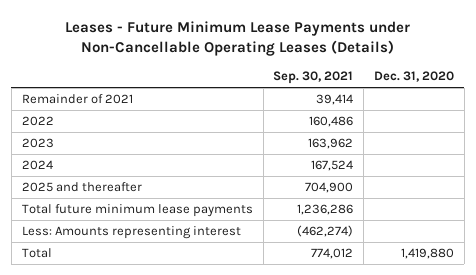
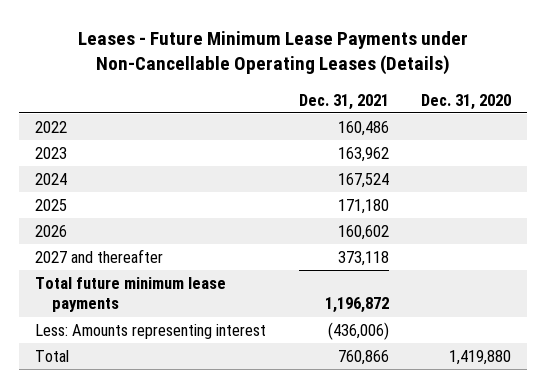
- | Sep. 30, 2021 | Dec. 31, 2020
+ | Dec. 31, 2021 | Dec. 31, 2020
- Remainder of 2021 | 39,414 |
- 2025 and thereafter | 704,900 |
+ 2025 | 171,180 |
+ 2026 | 160,602 |
+ 2027 and thereafter | 373,118 |

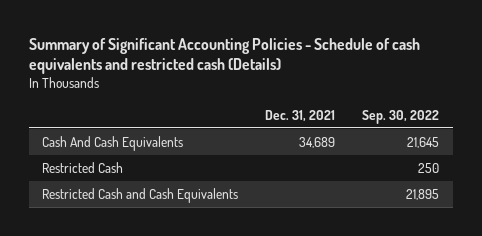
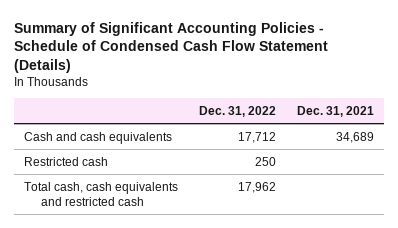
- Summary of Significant Accounting Policies - Schedule of cash equivalents and restricted cash (Details)
+ Summary of Significant Accounting Policies - Schedule of Condensed Cash Flow Statement (Details)
- | Dec. 31, 2021 | Sep. 30, 2022
+ | Dec. 31, 2022 | Dec. 31, 2021
- Cash And Cash Equivalents | 34,689 | 21,645
- Restricted Cash | | 250
- Restricted Cash and Cash Equivalents | | 21,895
+ Cash and cash equivalents | 17,712 | 34,689
+ Restricted cash | 250 |
+ Total cash, cash equivalents and restricted cash | 17,962 |

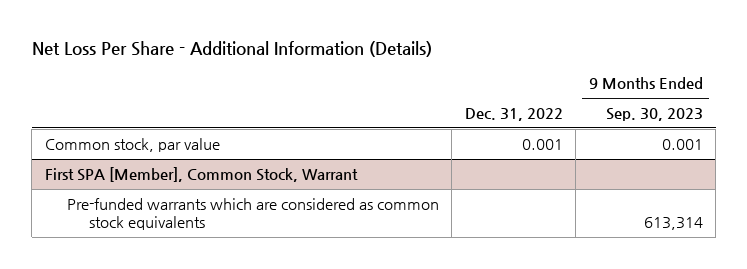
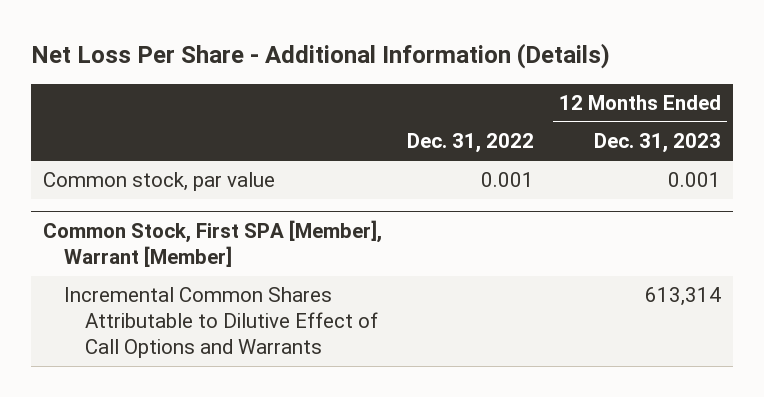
- | Dec. 31, 2022 | 9 Months Ended Sep. 30, 2023
+ | Dec. 31, 2022 | 12 Months Ended Dec. 31, 2023
- First SPA [Member], Common Stock, Warrant
- Pre-funded warrants which are considered as common stock equivalents | | 613,314
+ Common Stock, First SPA [Member], Warrant [Member]
+ Incremental Common Shares Attributable to Dilutive Effect of Call Options and Warrants | | 613,314

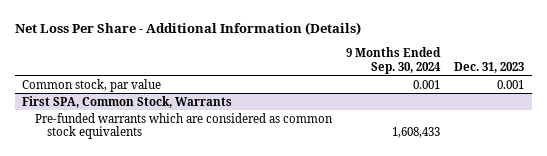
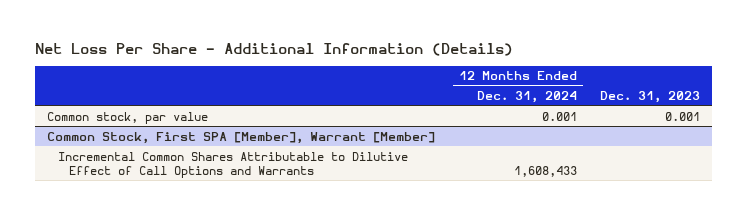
- | 9 Months Ended Sep. 30, 2024 | Dec. 31, 2023
+ | 12 Months Ended Dec. 31, 2024 | Dec. 31, 2023
- First SPA, Common Stock, Warrants
- Pre-funded warrants which are considered as common stock equivalents | 1,608,433 |
+ Common Stock, First SPA [Member], Warrant [Member]
+ Incremental Common Shares Attributable to Dilutive Effect of Call Options and Warrants | 1,608,433 |

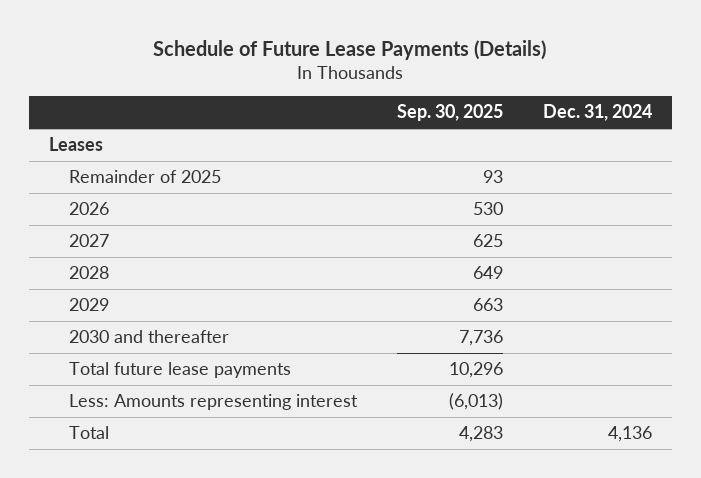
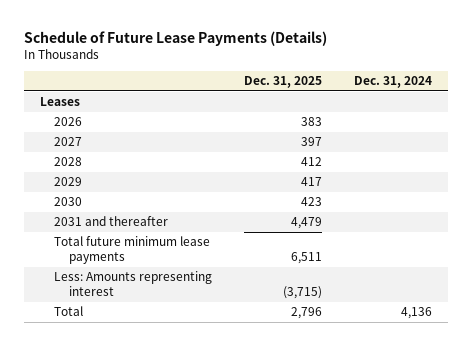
- | Sep. 30, 2025 | Dec. 31, 2024
+ | Dec. 31, 2025 | Dec. 31, 2024
- Remainder of 2025 | 93 |
- 2030 and thereafter | 7,736 |
- Total future lease payments | 10,296 |
+ 2030 | 423 |
+ 2031 and thereafter | 4,479 |
+ Total future minimum lease payments | 6,511 |

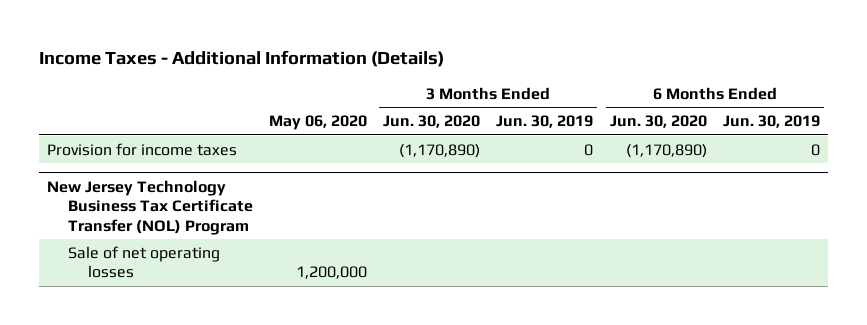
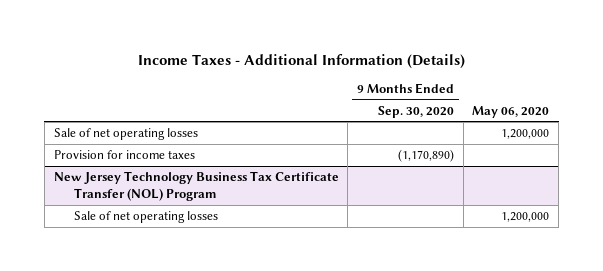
- | May 06, 2020 | 3 Months Ended Jun. 30, 2020 | 3 Months Ended Jun. 30, 2019 | 6 Months Ended Jun. 30, 2020 | 6 Months Ended Jun. 30, 2019
+ | 9 Months Ended Sep. 30, 2020 | May 06, 2020
+ Sale of net operating losses | | 1,200,000

